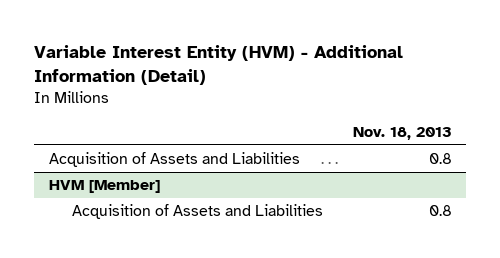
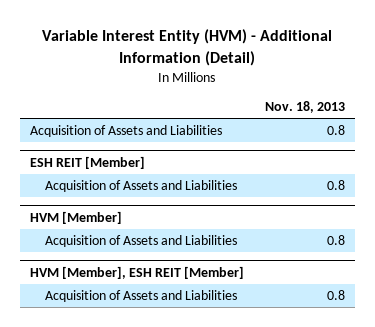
+ ESH REIT [Member]
+ Acquisition of Assets and Liabilities | 0.8
+ HVM [Member], ESH REIT [Member]
+ Acquisition of Assets and Liabilities | 0.8

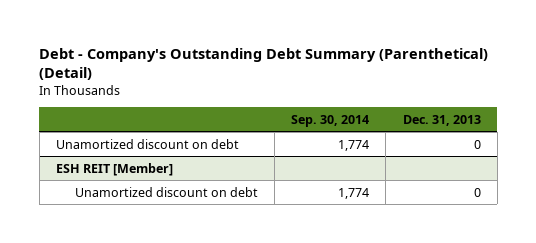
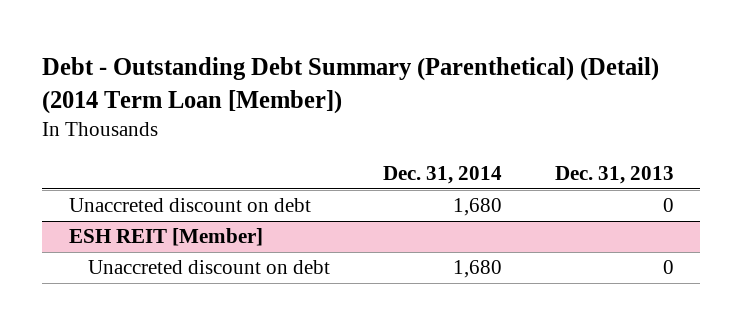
- Debt - Company's Outstanding Debt Summary (Parenthetical) (Detail)
+ Debt - Outstanding Debt Summary (Parenthetical) (Detail) (2014 Term Loan [Member])
- | Sep. 30, 2014 | Dec. 31, 2013
+ | Dec. 31, 2014 | Dec. 31, 2013
- Unamortized discount on debt | 1,774 | 0
+ Unaccreted discount on debt | 1,680 | 0
@ ESH REIT [Member]
- Unamortized discount on debt | 1,774 | 0
+ Unaccreted discount on debt | 1,680 | 0

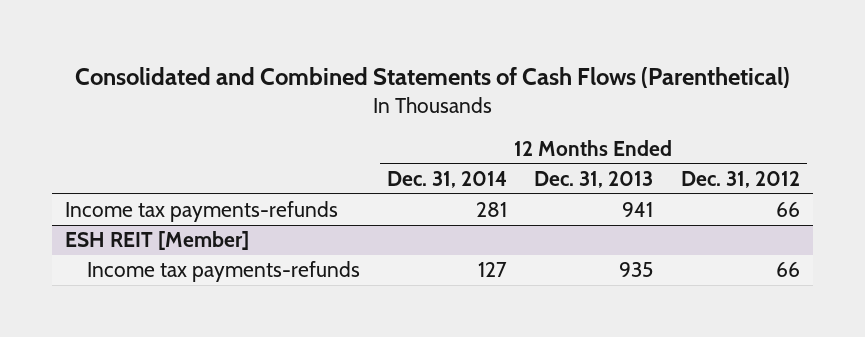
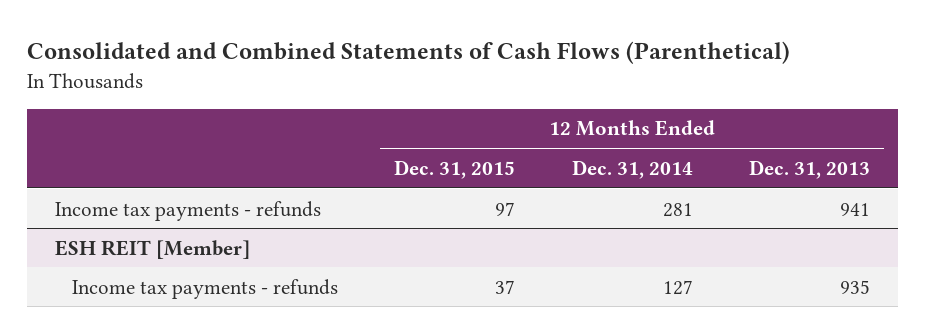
- | 12 Months Ended Dec. 31, 2014 | 12 Months Ended Dec. 31, 2013 | 12 Months Ended Dec. 31, 2012
+ | 12 Months Ended Dec. 31, 2015 | 12 Months Ended Dec. 31, 2014 | 12 Months Ended Dec. 31, 2013
- Income tax payments-refunds | 281 | 941 | 66
+ Income tax payments - refunds | 97 | 281 | 941
@ ESH REIT [Member]
- Income tax payments-refunds | 127 | 935 | 66
+ Income tax payments - refunds | 37 | 127 | 935

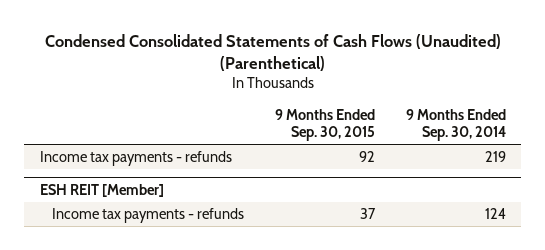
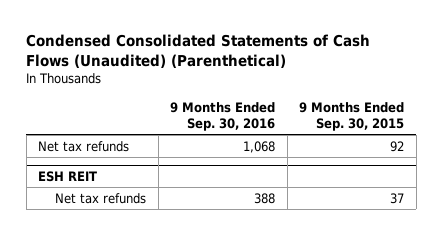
- | 9 Months Ended Sep. 30, 2015 | 9 Months Ended Sep. 30, 2014
+ | 9 Months Ended Sep. 30, 2016 | 9 Months Ended Sep. 30, 2015
- Income tax payments - refunds | 92 | 219
- ESH REIT [Member]
- Income tax payments - refunds | 37 | 124
+ Net tax refunds | 1,068 | 92
+ ESH REIT
+ Net tax refunds | 388 | 37

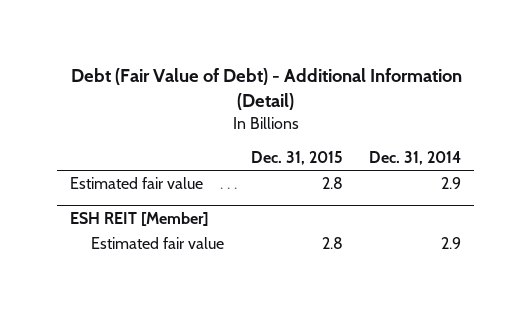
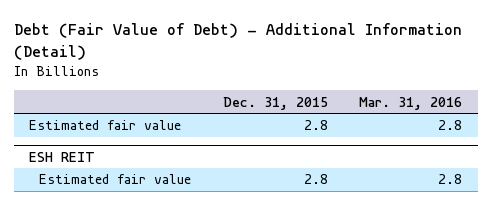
- | Dec. 31, 2015 | Dec. 31, 2014
+ | Dec. 31, 2015 | Mar. 31, 2016
- ESH REIT [Member]
+ ESH REIT

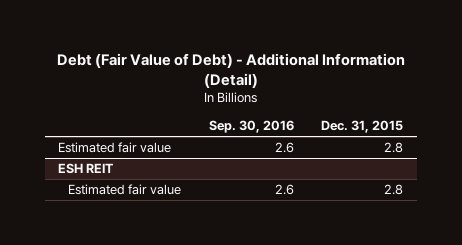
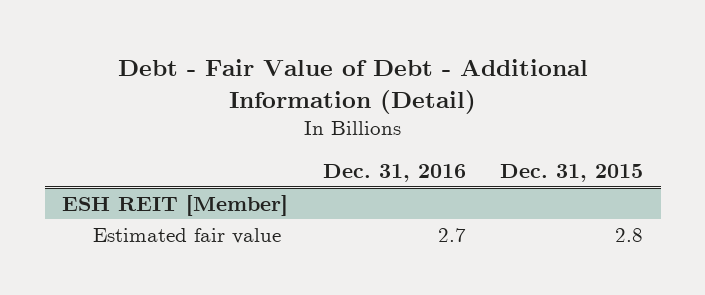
- Debt (Fair Value of Debt) - Additional Information (Detail)
+ Debt - Fair Value of Debt - Additional Information (Detail)
- | Sep. 30, 2016 | Dec. 31, 2015
+ | Dec. 31, 2016 | Dec. 31, 2015
- Estimated fair value | 2.6 | 2.8
- ESH REIT
+ ESH REIT [Member]

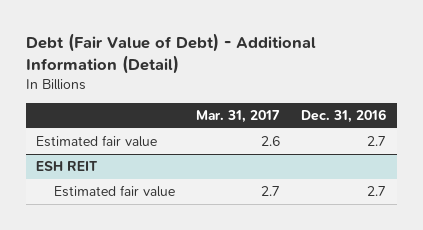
- Debt - Fair Value of Debt - Additional Information (Detail)
+ Debt (Fair Value of Debt) - Additional Information (Detail)
- | Dec. 31, 2016 | Dec. 31, 2015
+ | Mar. 31, 2017 | Dec. 31, 2016
- ESH REIT [Member]
+ ESH REIT
+ Estimated fair value | 2.7 | 2.7

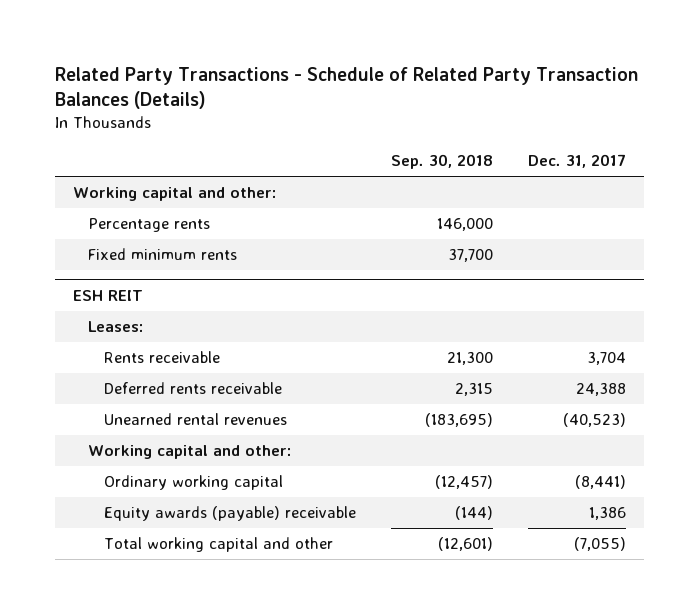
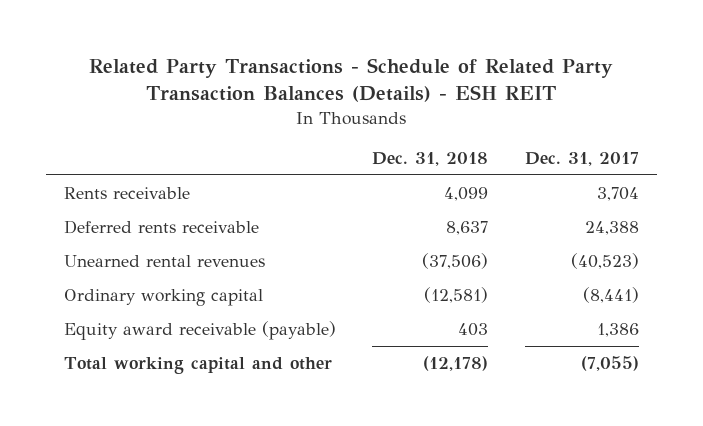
- Related Party Transactions - Schedule of Related Party Transaction Balances (Details)
+ Related Party Transactions - Schedule of Related Party Transaction Balances (Details) - ESH REIT
- | Sep. 30, 2018 | Dec. 31, 2017
+ | Dec. 31, 2018 | Dec. 31, 2017
- Working capital and other:
- Percentage rents | 146,000 |
- Fixed minimum rents | 37,700 |
- ESH REIT
- Leases:
- Working capital and other:
- Equity awards (payable) receivable | (144) | 1,386
+ Equity award receivable (payable) | 403 | 1,386

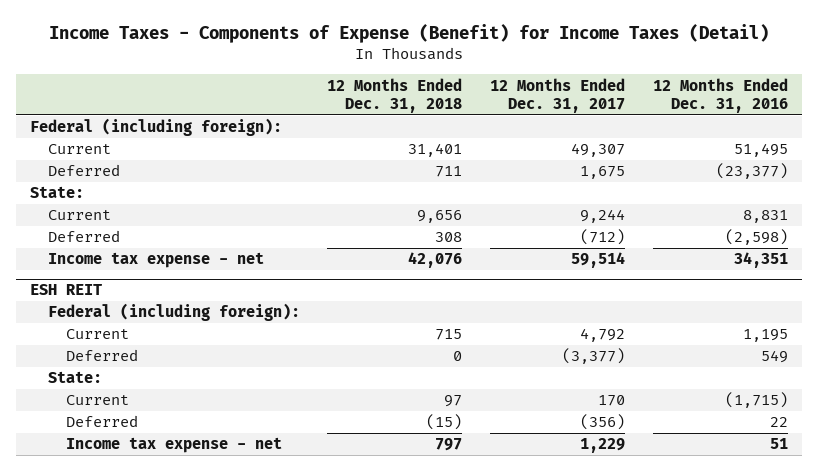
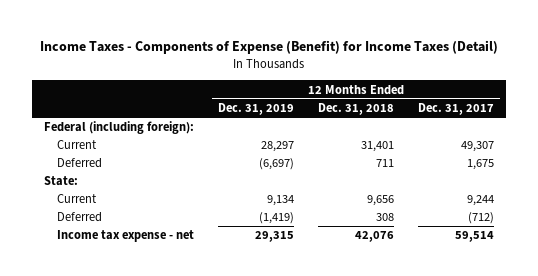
- | 12 Months Ended Dec. 31, 2018 | 12 Months Ended Dec. 31, 2017 | 12 Months Ended Dec. 31, 2016
+ | 12 Months Ended Dec. 31, 2019 | 12 Months Ended Dec. 31, 2018 | 12 Months Ended Dec. 31, 2017
- ESH REIT
- Federal (including foreign):
- Current | 715 | 4,792 | 1,195
- Deferred | 0 | (3,377) | 549
- State:
- Current | 97 | 170 | (1,715)
- Deferred | (15) | (356) | 22
- Income tax expense - net | 797 | 1,229 | 51

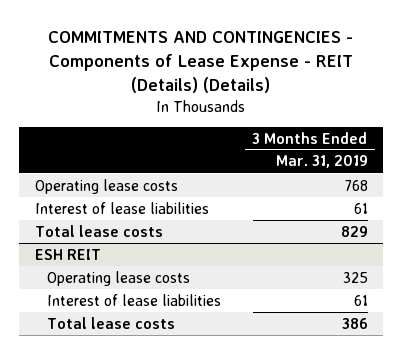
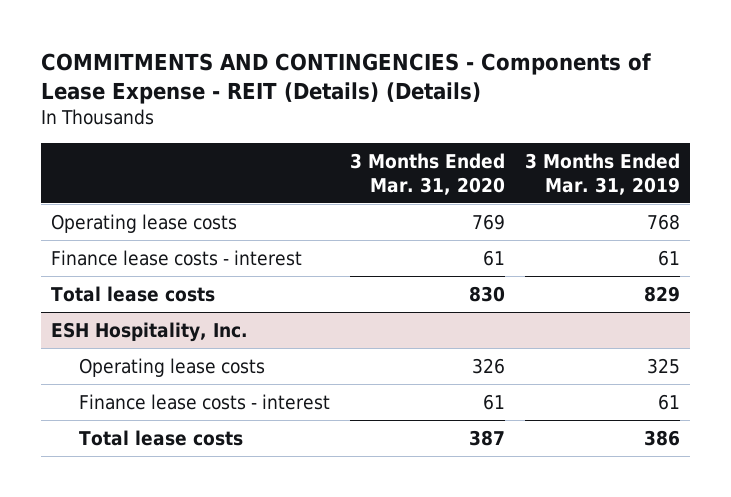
- | 3 Months Ended Mar. 31, 2019
+ | 3 Months Ended Mar. 31, 2020 | 3 Months Ended Mar. 31, 2019
- Interest of lease liabilities | 61
+ Finance lease costs - interest | 61 | 61
- ESH REIT
+ ESH Hospitality, Inc.
- Interest of lease liabilities | 61
+ Finance lease costs - interest | 61 | 61

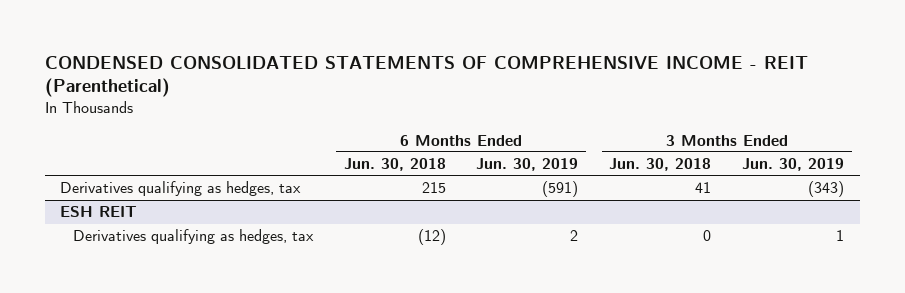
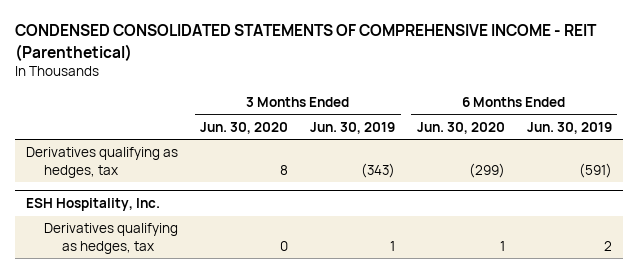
- | 6 Months Ended Jun. 30, 2018 | 6 Months Ended Jun. 30, 2019 | 3 Months Ended Jun. 30, 2018 | 3 Months Ended Jun. 30, 2019
+ | 3 Months Ended Jun. 30, 2020 | 3 Months Ended Jun. 30, 2019 | 6 Months Ended Jun. 30, 2020 | 6 Months Ended Jun. 30, 2019
- ESH REIT
+ ESH Hospitality, Inc.

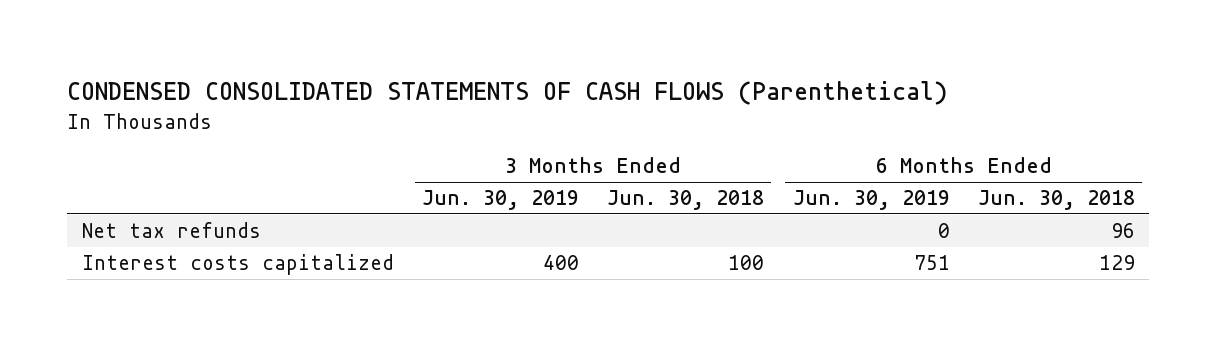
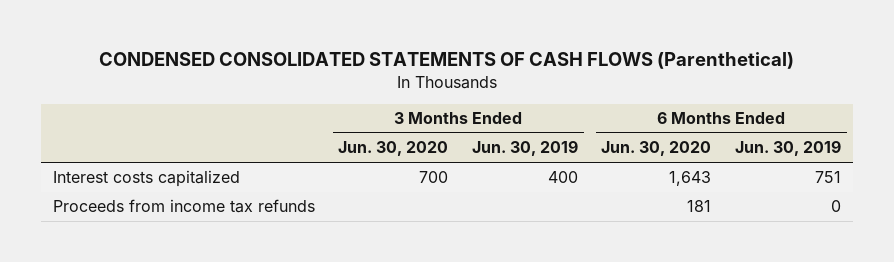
- | 3 Months Ended Jun. 30, 2019 | 3 Months Ended Jun. 30, 2018 | 6 Months Ended Jun. 30, 2019 | 6 Months Ended Jun. 30, 2018
+ | 3 Months Ended Jun. 30, 2020 | 3 Months Ended Jun. 30, 2019 | 6 Months Ended Jun. 30, 2020 | 6 Months Ended Jun. 30, 2019
- Net tax refunds | | | 0 | 96
+ Proceeds from income tax refunds | | | 181 | 0

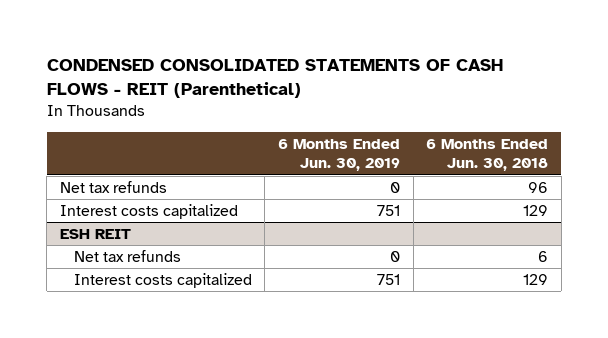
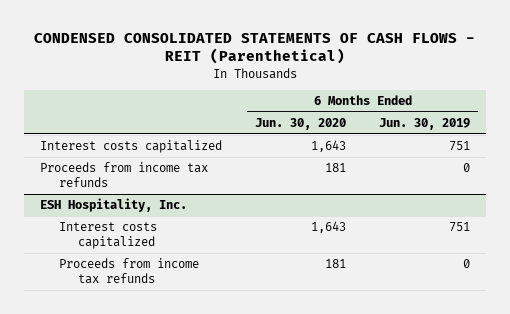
- | 6 Months Ended Jun. 30, 2019 | 6 Months Ended Jun. 30, 2018
+ | 6 Months Ended Jun. 30, 2020 | 6 Months Ended Jun. 30, 2019
- Net tax refunds | 0 | 96
- ESH REIT
- Net tax refunds | 0 | 6
+ Proceeds from income tax refunds | 181 | 0
+ ESH Hospitality, Inc.
+ Proceeds from income tax refunds | 181 | 0

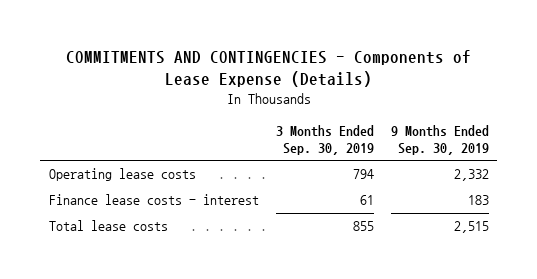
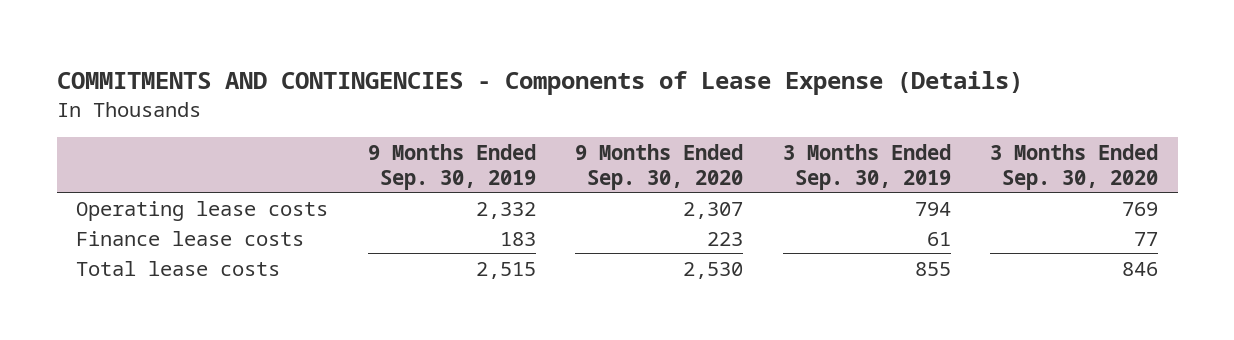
- | 3 Months Ended Sep. 30, 2019 | 9 Months Ended Sep. 30, 2019
+ | 9 Months Ended Sep. 30, 2019 | 9 Months Ended Sep. 30, 2020 | 3 Months Ended Sep. 30, 2019 | 3 Months Ended Sep. 30, 2020
- Finance lease costs - interest | 61 | 183
+ Finance lease costs | 183 | 223 | 61 | 77

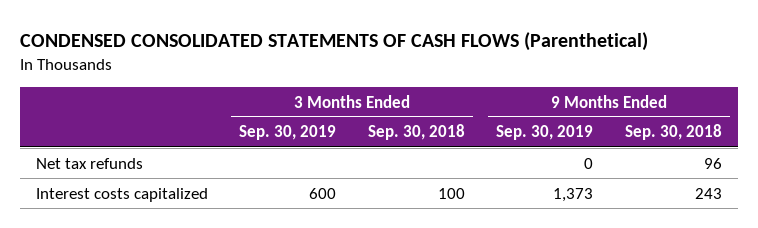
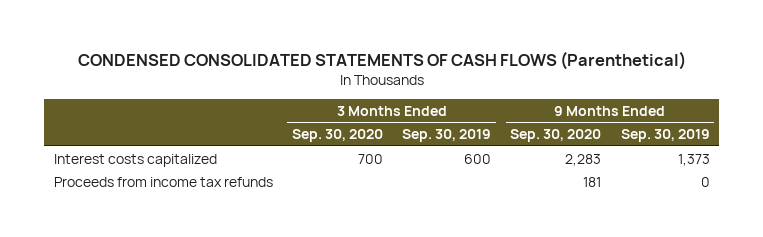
- | 3 Months Ended Sep. 30, 2019 | 3 Months Ended Sep. 30, 2018 | 9 Months Ended Sep. 30, 2019 | 9 Months Ended Sep. 30, 2018
+ | 3 Months Ended Sep. 30, 2020 | 3 Months Ended Sep. 30, 2019 | 9 Months Ended Sep. 30, 2020 | 9 Months Ended Sep. 30, 2019
- Net tax refunds | | | 0 | 96
+ Proceeds from income tax refunds | | | 181 | 0

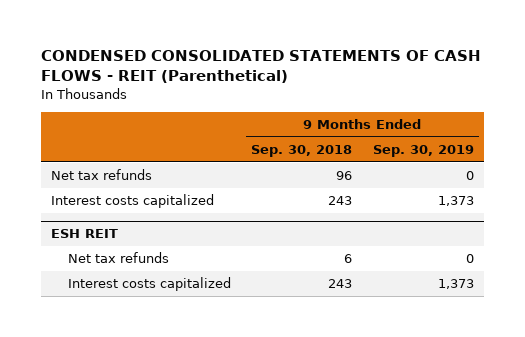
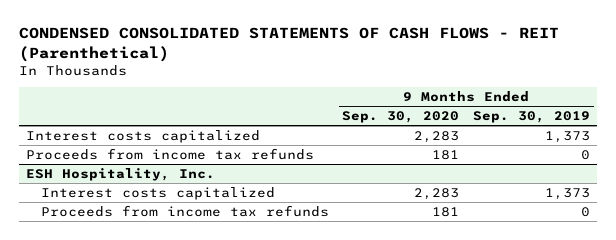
- | 9 Months Ended Sep. 30, 2018 | 9 Months Ended Sep. 30, 2019
+ | 9 Months Ended Sep. 30, 2020 | 9 Months Ended Sep. 30, 2019
- Net tax refunds | 96 | 0
- ESH REIT
- Net tax refunds | 6 | 0
+ Proceeds from income tax refunds | 181 | 0
+ ESH Hospitality, Inc.
+ Proceeds from income tax refunds | 181 | 0

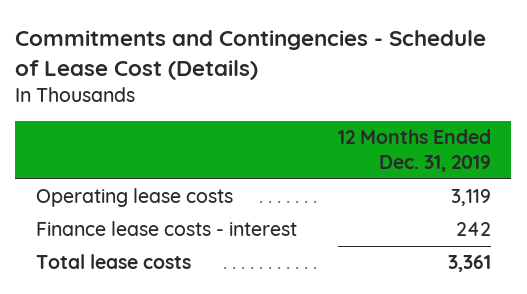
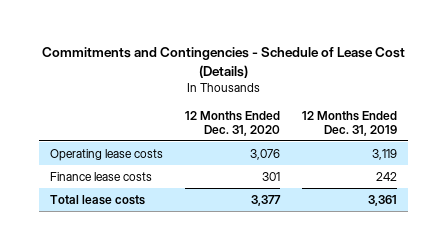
- | 12 Months Ended Dec. 31, 2019
+ | 12 Months Ended Dec. 31, 2020 | 12 Months Ended Dec. 31, 2019
- Finance lease costs - interest | 242
+ Finance lease costs | 301 | 242

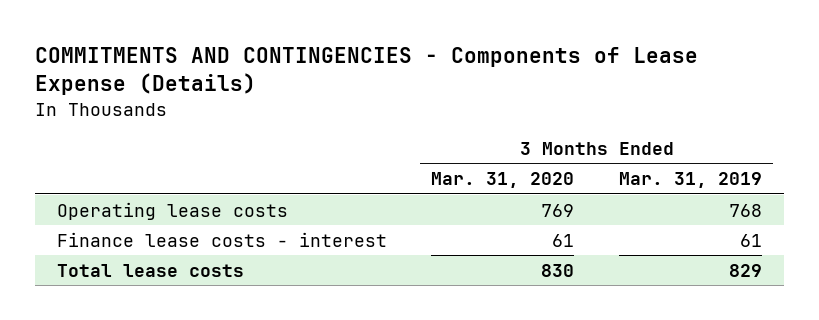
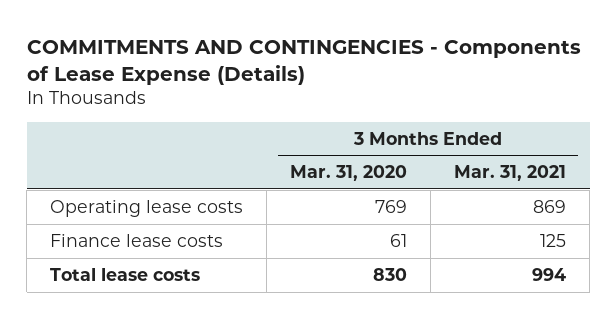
- | 3 Months Ended Mar. 31, 2020 | 3 Months Ended Mar. 31, 2019
+ | 3 Months Ended Mar. 31, 2020 | 3 Months Ended Mar. 31, 2021
- Finance lease costs - interest | 61 | 61
+ Finance lease costs | 61 | 125

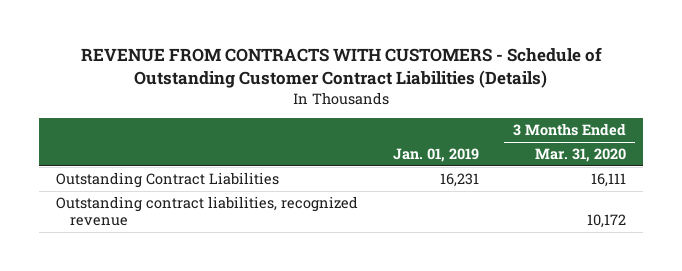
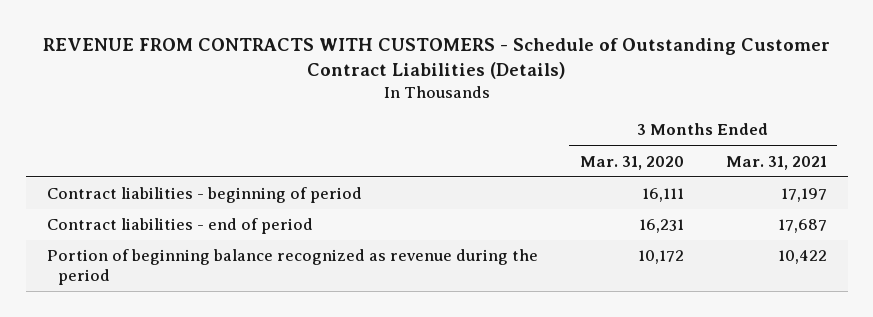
- | Jan. 01, 2019 | 3 Months Ended Mar. 31, 2020
+ | 3 Months Ended Mar. 31, 2020 | 3 Months Ended Mar. 31, 2021
- Outstanding Contract Liabilities | 16,231 | 16,111
- Outstanding contract liabilities, recognized revenue | | 10,172
+ Contract liabilities - beginning of period | 16,111 | 17,197
+ Contract liabilities - end of period | 16,231 | 17,687
+ Portion of beginning balance recognized as revenue during the period | 10,172 | 10,422

